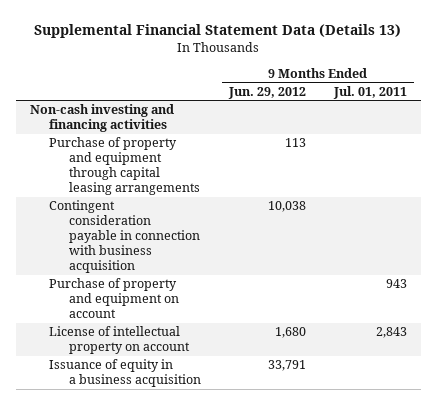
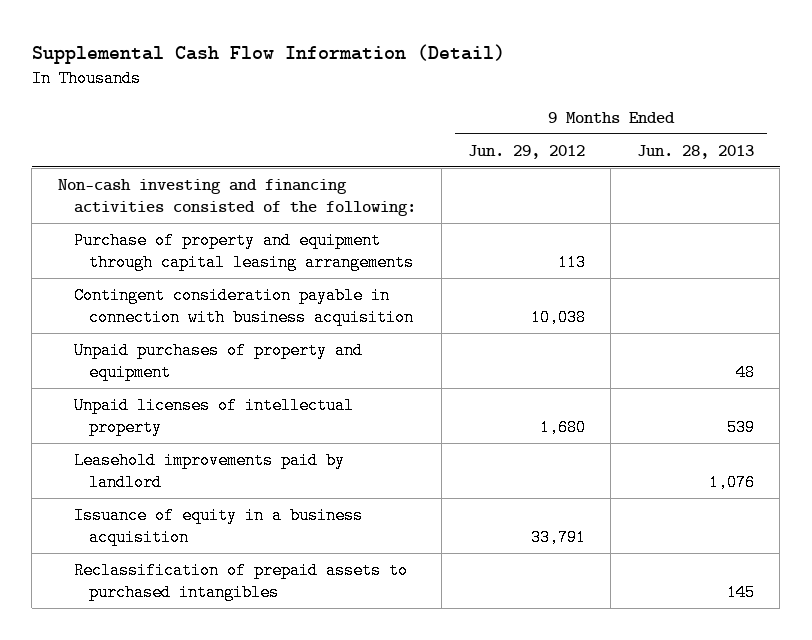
- Supplemental Financial Statement Data (Details 13)
+ Supplemental Cash Flow Information (Detail)
- | 9 Months Ended Jun. 29, 2012 | 9 Months Ended Jul. 01, 2011
+ | 9 Months Ended Jun. 29, 2012 | 9 Months Ended Jun. 28, 2013
- Non-cash investing and financing activities
+ Non-cash investing and financing activities consisted of the following:
- Purchase of property and equipment on account | | 943
- License of intellectual property on account | 1,680 | 2,843
+ Unpaid purchases of property and equipment | | 48
+ Unpaid licenses of intellectual property | 1,680 | 539
+ Leasehold improvements paid by landlord | | 1,076
+ Reclassification of prepaid assets to purchased intangibles | | 145

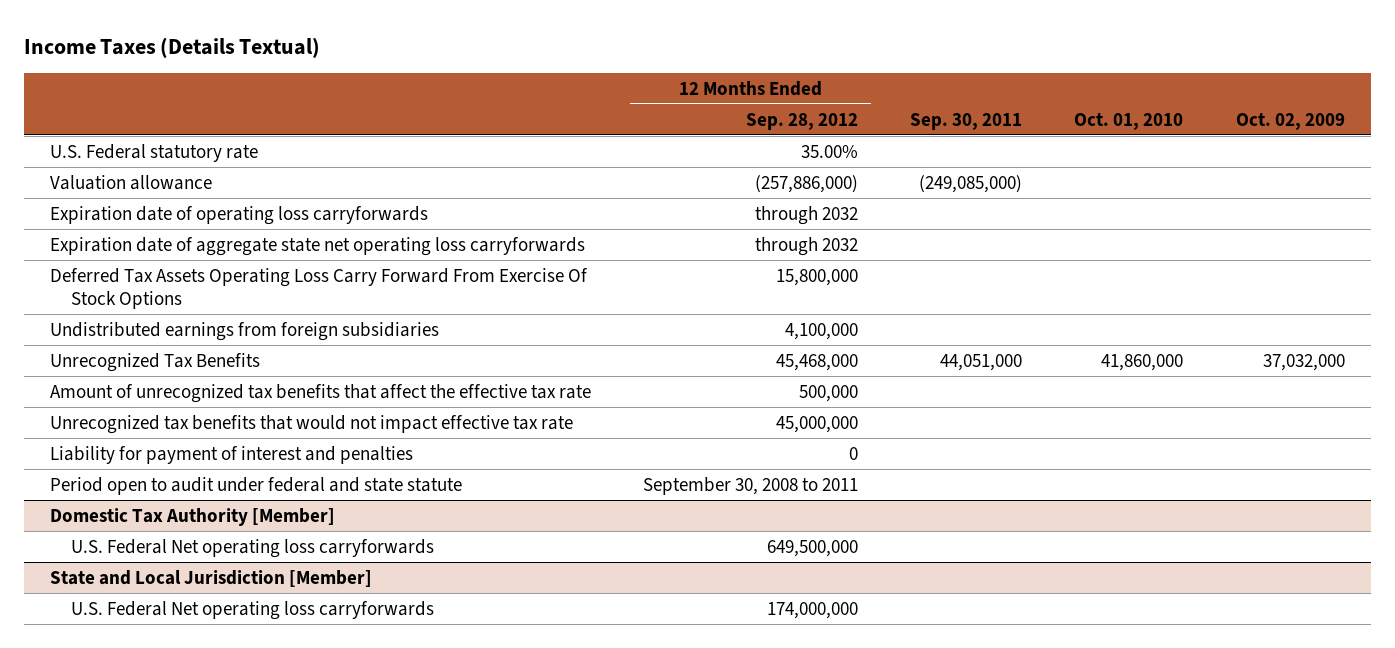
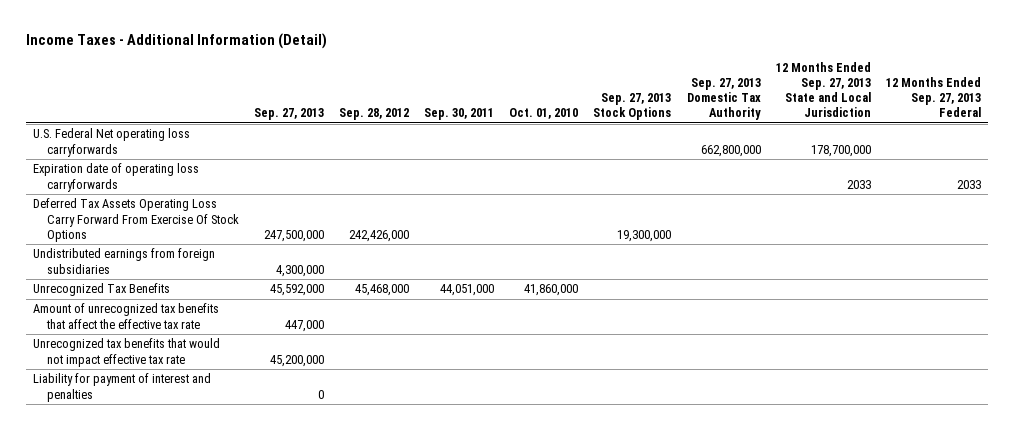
- Income Taxes (Details Textual)
+ Income Taxes - Additional Information (Detail)
- | 12 Months Ended Sep. 28, 2012 | Sep. 30, 2011 | Oct. 01, 2010 | Oct. 02, 2009
+ | Sep. 27, 2013 | Sep. 28, 2012 | Sep. 30, 2011 | Oct. 01, 2010 | Sep. 27, 2013 Stock Options | Sep. 27, 2013 Domestic Tax Authority | 12 Months Ended Sep. 27, 2013 State and Local Jurisdiction | 12 Months Ended Sep. 27, 2013 Federal
- U.S. Federal statutory rate | 35.00% | | |
- Valuation allowance | (257,886,000) | (249,085,000) | |
+ U.S. Federal Net operating loss carryforwards | | | | | | 662,800,000 | 178,700,000 |
- Expiration date of aggregate state net operating loss carryforwards | through 2032 | | |
- Period open to audit under federal and state statute | September 30, 2008 to 2011 | | |
- Domestic Tax Authority [Member]
- U.S. Federal Net operating loss carryforwards | 649,500,000 | | |
- State and Local Jurisdiction [Member]
- U.S. Federal Net operating loss carryforwards | 174,000,000 | | |

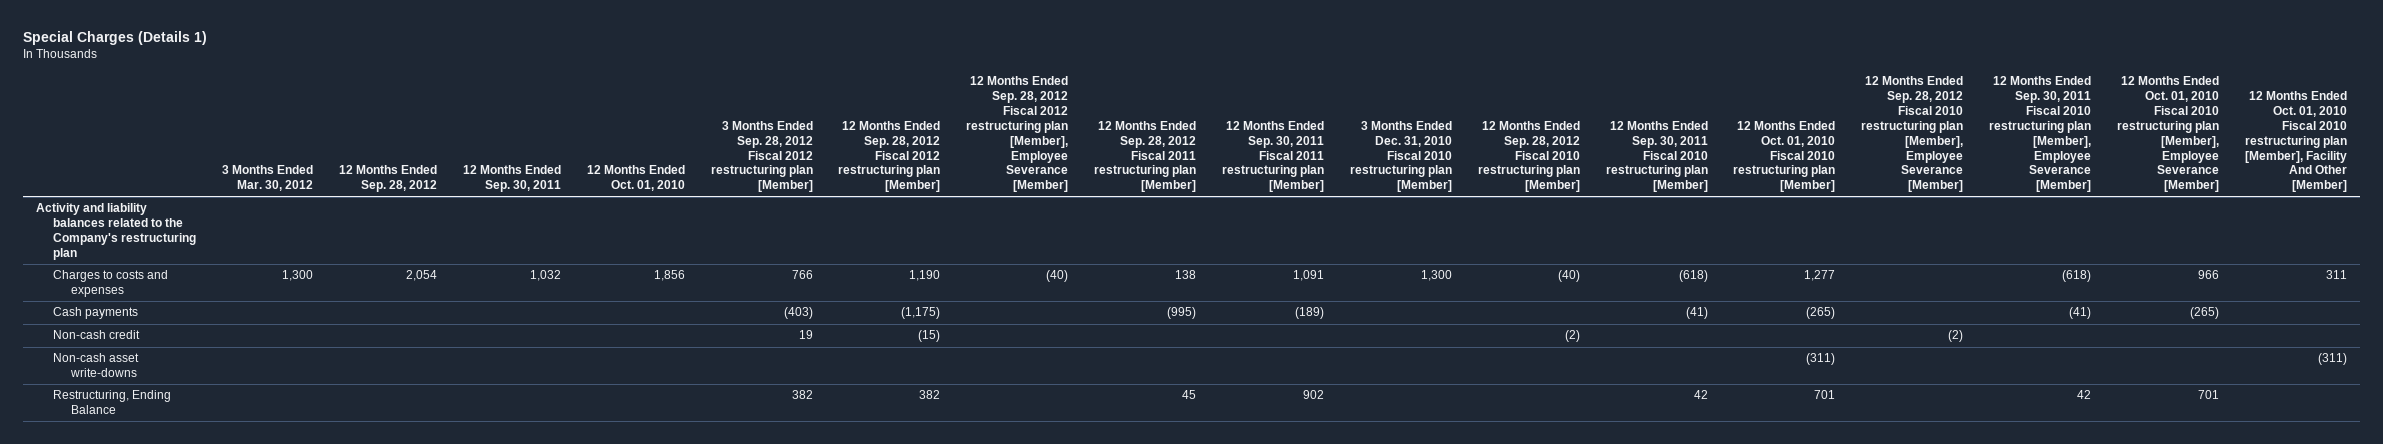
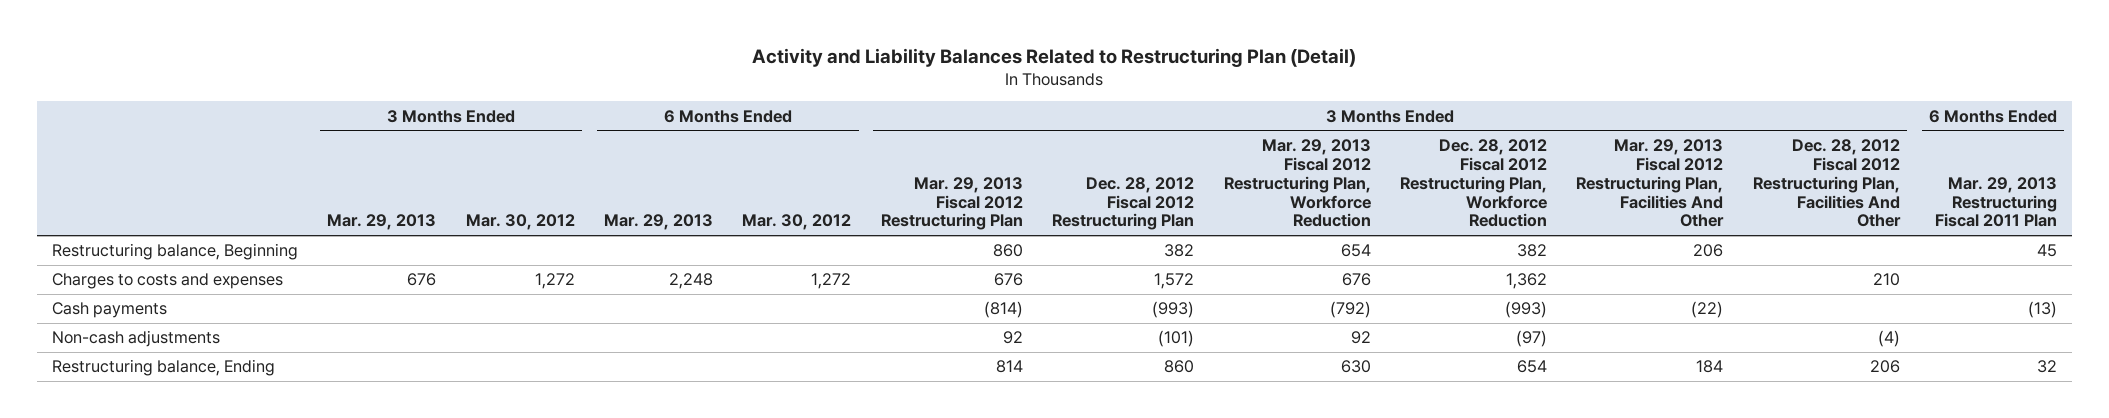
- Special Charges (Details 1)
+ Activity and Liability Balances Related to Restructuring Plan (Detail)
- | 3 Months Ended Mar. 30, 2012 | 12 Months Ended Sep. 28, 2012 | 12 Months Ended Sep. 30, 2011 | 12 Months Ended Oct. 01, 2010 | 3 Months Ended Sep. 28, 2012 Fiscal 2012 restructuring plan [Member] | 12 Months Ended Sep. 28, 2012 Fiscal 2012 restructuring plan [Member] | 12 Months Ended Sep. 28, 2012 Fiscal 2012 restructuring plan [Member], Employee Severance [Member] | 12 Months Ended Sep. 28, 2012 Fiscal 2011 restructuring plan [Member] | 12 Months Ended Sep. 30, 2011 Fiscal 2011 restructuring plan [Member] | 3 Months Ended Dec. 31, 2010 Fiscal 2010 restructuring plan [Member] | 12 Months Ended Sep. 28, 2012 Fiscal 2010 restructuring plan [Member] | 12 Months Ended Sep. 30, 2011 Fiscal 2010 restructuring plan [Member] | 12 Months Ended Oct. 01, 2010 Fiscal 2010 restructuring plan [Member] | 12 Months Ended Sep. 28, 2012 Fiscal 2010 restructuring plan [Member], Employee Severance [Member] | 12 Months Ended Sep. 30, 2011 Fiscal 2010 restructuring plan [Member], Employee Severance [Member] | 12 Months Ended Oct. 01, 2010 Fiscal 2010 restructuring plan [Member], Employee Severance [Member] | 12 Months Ended Oct. 01, 2010 Fiscal 2010 restructuring plan [Member], Facility And Other [Member]
+ | 3 Months Ended Mar. 29, 2013 | 3 Months Ended Mar. 30, 2012 | 6 Months Ended Mar. 29, 2013 | 6 Months Ended Mar. 30, 2012 | 3 Months Ended Mar. 29, 2013 Fiscal 2012 Restructuring Plan | 3 Months Ended Dec. 28, 2012 Fiscal 2012 Restructuring Plan | 3 Months Ended Mar. 29, 2013 Fiscal 2012 Restructuring Plan, Workforce Reduction | 3 Months Ended Dec. 28, 2012 Fiscal 2012 Restructuring Plan, Workforce Reduction | 3 Months Ended Mar. 29, 2013 Fiscal 2012 Restructuring Plan, Facilities And Other | 3 Months Ended Dec. 28, 2012 Fiscal 2012 Restructuring Plan, Facilities And Other | 6 Months Ended Mar. 29, 2013 Restructuring Fiscal 2011 Plan
- Activity and liability balances related to the Company's restructuring plan
- Charges to costs and expenses | 1,300 | 2,054 | 1,032 | 1,856 | 766 | 1,190 | (40) | 138 | 1,091 | 1,300 | (40) | (618) | 1,277 | | (618) | 966 | 311
+ Restructuring balance, Beginning | | | | | 860 | 382 | 654 | 382 | 206 | | 45
+ Charges to costs and expenses | 676 | 1,272 | 2,248 | 1,272 | 676 | 1,572 | 676 | 1,362 | | 210 |
- Non-cash credit | | | | | 19 | (15) | | | | | (2) | | | (2) | | |
- Non-cash asset write-downs | | | | | | | | | | | | | (311) | | | | (311)
- Restructuring, Ending Balance | | | | | 382 | 382 | | 45 | 902 | | | 42 | 701 | | 42 | 701 |
+ Non-cash adjustments | | | | | 92 | (101) | 92 | (97) | | (4) |
+ Restructuring balance, Ending | | | | | 814 | 860 | 630 | 654 | 184 | 206 | 32

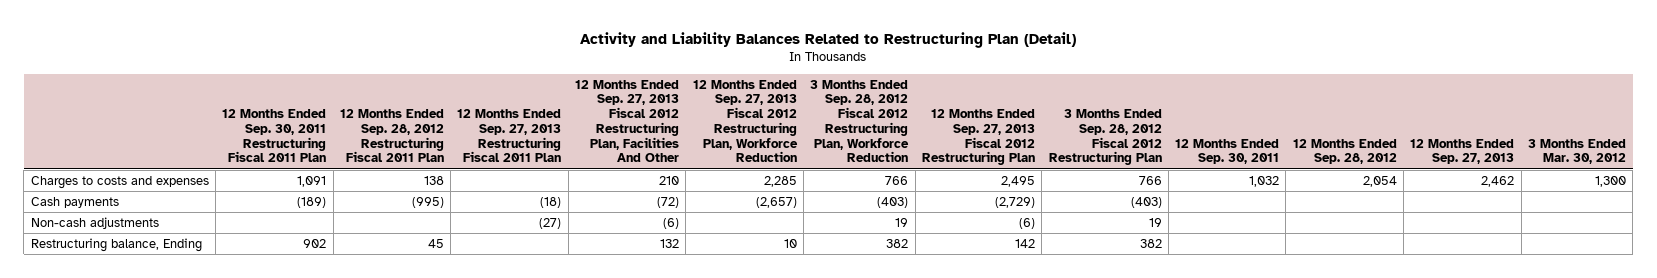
- | 3 Months Ended Mar. 29, 2013 | 3 Months Ended Mar. 30, 2012 | 6 Months Ended Mar. 29, 2013 | 6 Months Ended Mar. 30, 2012 | 3 Months Ended Mar. 29, 2013 Fiscal 2012 Restructuring Plan | 3 Months Ended Dec. 28, 2012 Fiscal 2012 Restructuring Plan | 3 Months Ended Mar. 29, 2013 Fiscal 2012 Restructuring Plan, Workforce Reduction | 3 Months Ended Dec. 28, 2012 Fiscal 2012 Restructuring Plan, Workforce Reduction | 3 Months Ended Mar. 29, 2013 Fiscal 2012 Restructuring Plan, Facilities And Other | 3 Months Ended Dec. 28, 2012 Fiscal 2012 Restructuring Plan, Facilities And Other | 6 Months Ended Mar. 29, 2013 Restructuring Fiscal 2011 Plan
+ | 12 Months Ended Sep. 30, 2011 Restructuring Fiscal 2011 Plan | 12 Months Ended Sep. 28, 2012 Restructuring Fiscal 2011 Plan | 12 Months Ended Sep. 27, 2013 Restructuring Fiscal 2011 Plan | 12 Months Ended Sep. 27, 2013 Fiscal 2012 Restructuring Plan, Facilities And Other | 12 Months Ended Sep. 27, 2013 Fiscal 2012 Restructuring Plan, Workforce Reduction | 3 Months Ended Sep. 28, 2012 Fiscal 2012 Restructuring Plan, Workforce Reduction | 12 Months Ended Sep. 27, 2013 Fiscal 2012 Restructuring Plan | 3 Months Ended Sep. 28, 2012 Fiscal 2012 Restructuring Plan | 12 Months Ended Sep. 30, 2011 | 12 Months Ended Sep. 28, 2012 | 12 Months Ended Sep. 27, 2013 | 3 Months Ended Mar. 30, 2012
- Restructuring balance, Beginning | | | | | 860 | 382 | 654 | 382 | 206 | | 45
- Charges to costs and expenses | 676 | 1,272 | 2,248 | 1,272 | 676 | 1,572 | 676 | 1,362 | | 210 |
+ Charges to costs and expenses | 1,091 | 138 | | 210 | 2,285 | 766 | 2,495 | 766 | 1,032 | 2,054 | 2,462 | 1,300

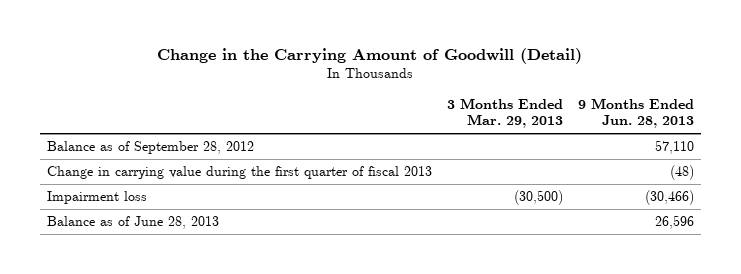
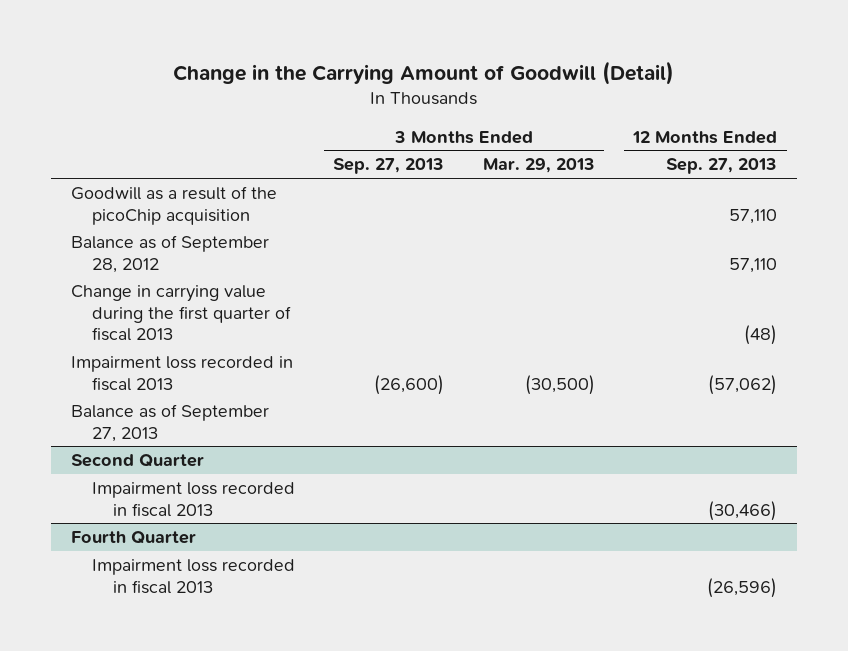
- | 3 Months Ended Mar. 29, 2013 | 9 Months Ended Jun. 28, 2013
+ | 3 Months Ended Sep. 27, 2013 | 3 Months Ended Mar. 29, 2013 | 12 Months Ended Sep. 27, 2013
+ Goodwill as a result of the picoChip acquisition | | | 57,110
- Impairment loss | (30,500) | (30,466)
- Balance as of June 28, 2013 | | 26,596
+ Impairment loss recorded in fiscal 2013 | (26,600) | (30,500) | (57,062)
+ Balance as of September 27, 2013
+ Second Quarter
+ Impairment loss recorded in fiscal 2013 | | | (30,466)
+ Fourth Quarter
+ Impairment loss recorded in fiscal 2013 | | | (26,596)

